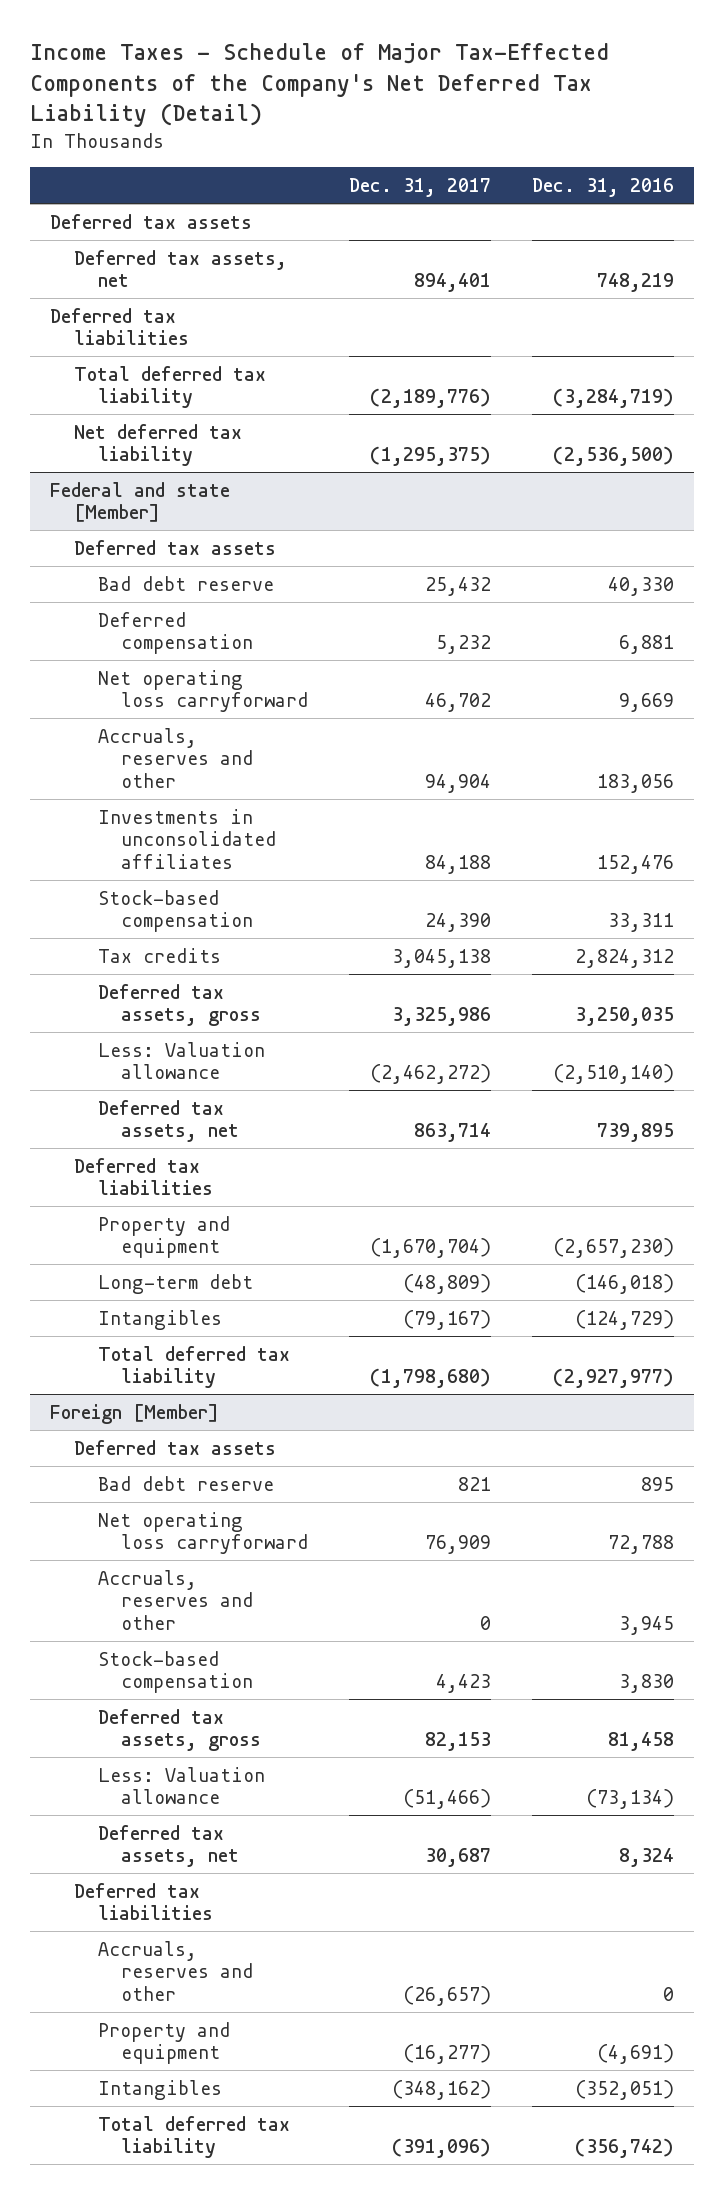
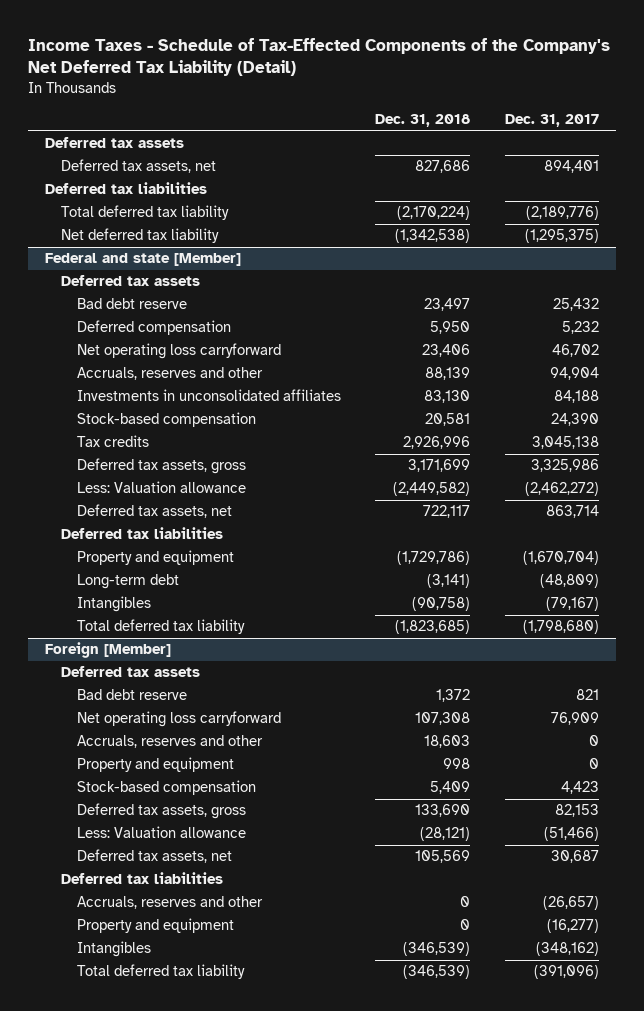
- Income Taxes - Schedule of Major Tax-Effected Components of the Company's Net Deferred Tax Liability (Detail)
+ Income Taxes - Schedule of Tax-Effected Components of the Company's Net Deferred Tax Liability (Detail)
- | Dec. 31, 2017 | Dec. 31, 2016
+ | Dec. 31, 2018 | Dec. 31, 2017
@ Foreign [Member]
+ Property and equipment | 998 | 0

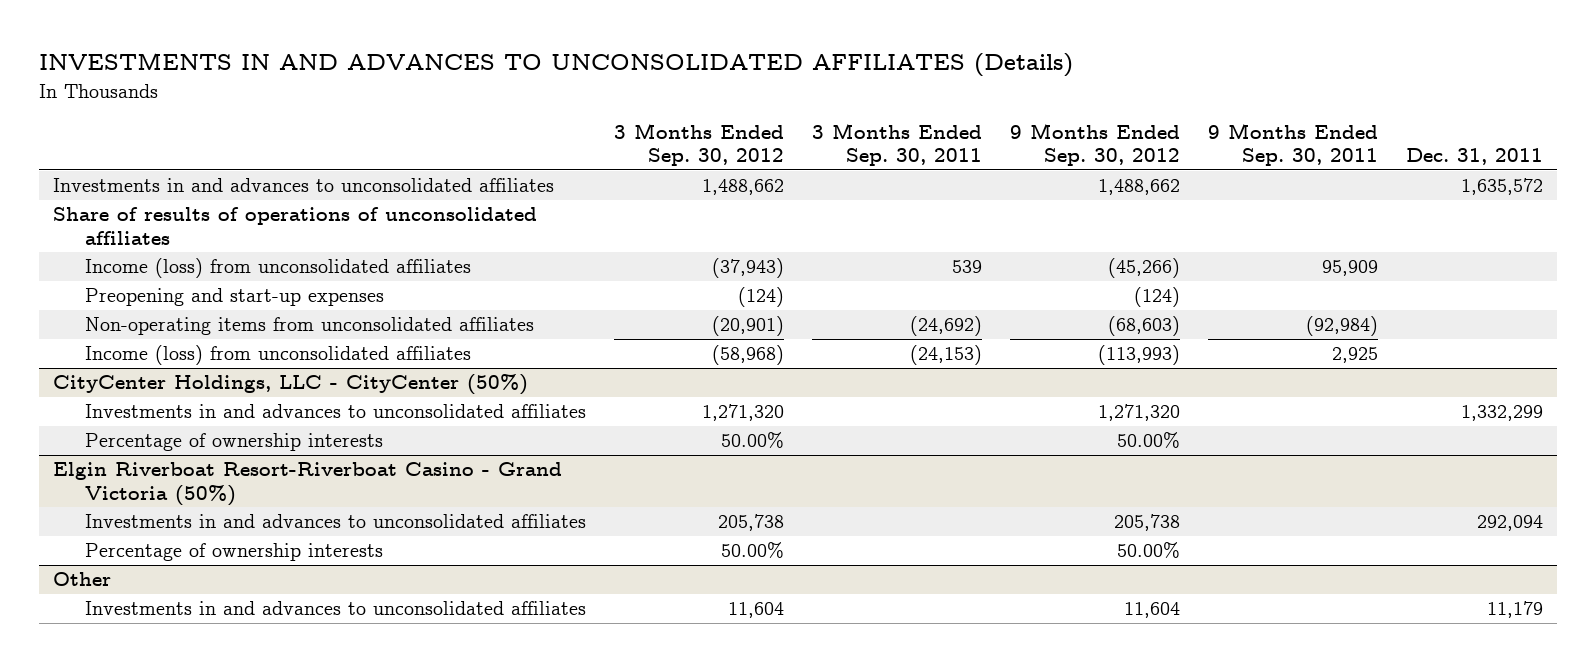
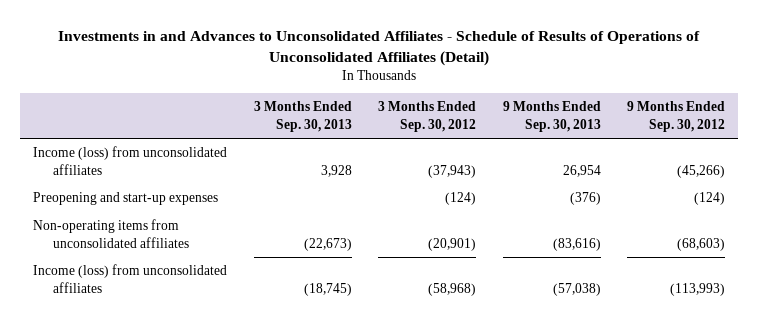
- INVESTMENTS IN AND ADVANCES TO UNCONSOLIDATED AFFILIATES (Details)
+ Investments in and Advances to Unconsolidated Affiliates - Schedule of Results of Operations of Unconsolidated Affiliates (Detail)
- | 3 Months Ended Sep. 30, 2012 | 3 Months Ended Sep. 30, 2011 | 9 Months Ended Sep. 30, 2012 | 9 Months Ended Sep. 30, 2011 | Dec. 31, 2011
+ | 3 Months Ended Sep. 30, 2013 | 3 Months Ended Sep. 30, 2012 | 9 Months Ended Sep. 30, 2013 | 9 Months Ended Sep. 30, 2012
- Investments in and advances to unconsolidated affiliates | 1,488,662 | | 1,488,662 | | 1,635,572
- Share of results of operations of unconsolidated affiliates
- CityCenter Holdings, LLC - CityCenter (50%)
- Investments in and advances to unconsolidated affiliates | 1,271,320 | | 1,271,320 | | 1,332,299
- Percentage of ownership interests | 50.00% | | 50.00% | |
- Elgin Riverboat Resort-Riverboat Casino - Grand Victoria (50%)
- Investments in and advances to unconsolidated affiliates | 205,738 | | 205,738 | | 292,094
- Percentage of ownership interests | 50.00% | | 50.00% | |
- Other
- Investments in and advances to unconsolidated affiliates | 11,604 | | 11,604 | | 11,179

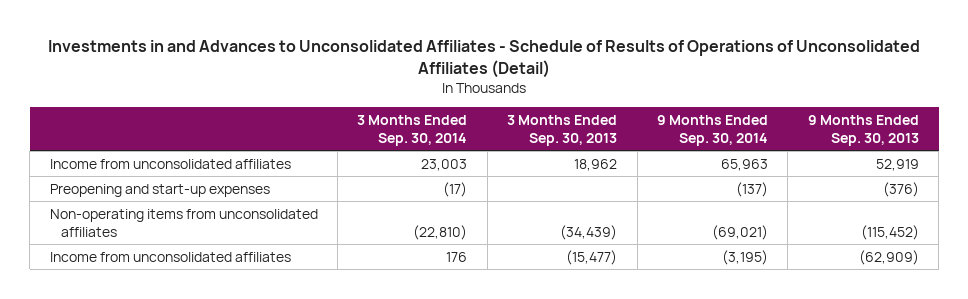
- | 3 Months Ended Sep. 30, 2013 | 3 Months Ended Sep. 30, 2012 | 9 Months Ended Sep. 30, 2013 | 9 Months Ended Sep. 30, 2012
+ | 3 Months Ended Sep. 30, 2014 | 3 Months Ended Sep. 30, 2013 | 9 Months Ended Sep. 30, 2014 | 9 Months Ended Sep. 30, 2013
- Income (loss) from unconsolidated affiliates | 3,928 | (37,943) | 26,954 | (45,266)
+ Income from unconsolidated affiliates | 23,003 | 18,962 | 65,963 | 52,919
- Non-operating items from unconsolidated affiliates | (22,673) | (20,901) | (83,616) | (68,603)
- Income (loss) from unconsolidated affiliates | (18,745) | (58,968) | (57,038) | (113,993)
+ Non-operating items from unconsolidated affiliates | (22,810) | (34,439) | (69,021) | (115,452)
+ Income from unconsolidated affiliates | 176 | (15,477) | (3,195) | (62,909)

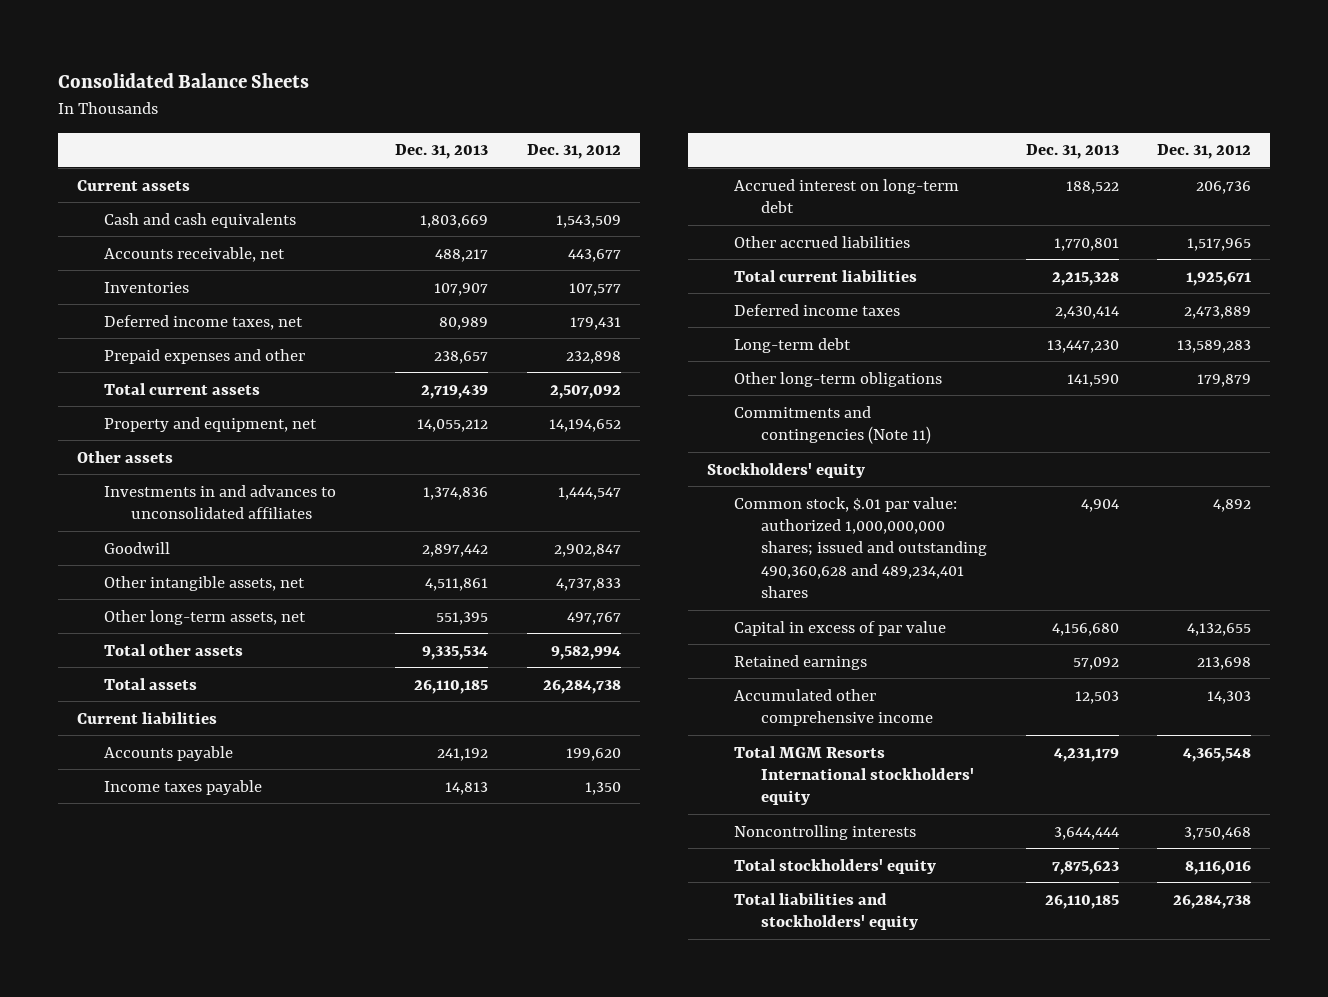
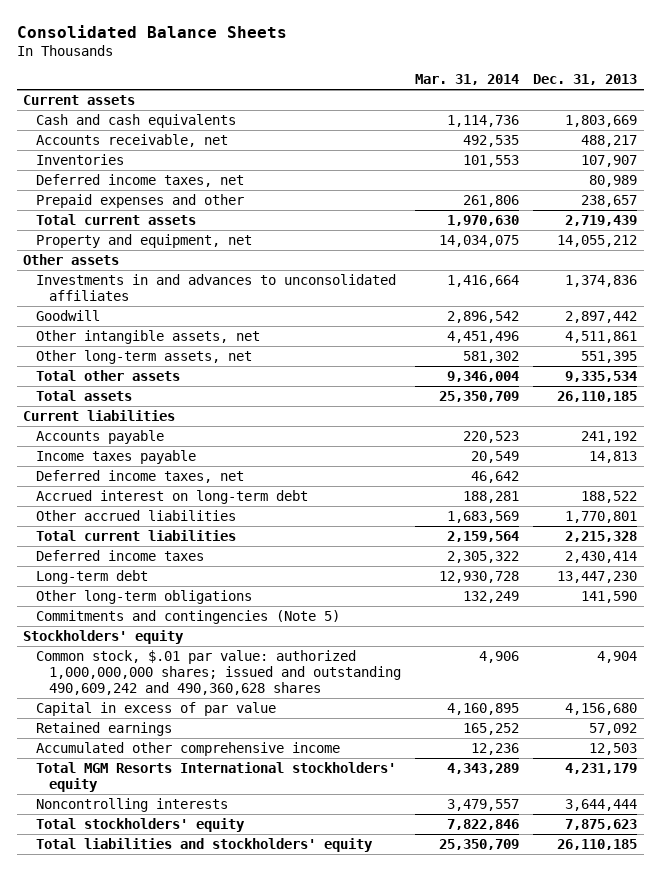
- | Dec. 31, 2013 | Dec. 31, 2012
+ | Mar. 31, 2014 | Dec. 31, 2013
+ Deferred income taxes, net | 46,642 |
- Commitments and contingencies (Note 11)
+ Commitments and contingencies (Note 5)
- Common stock, $.01 par value: authorized 1,000,000,000 shares; issued and outstanding 490,360,628 and 489,234,401 shares | 4,904 | 4,892
+ Common stock, $.01 par value: authorized 1,000,000,000 shares; issued and outstanding 490,609,242 and 490,360,628 shares | 4,906 | 4,904

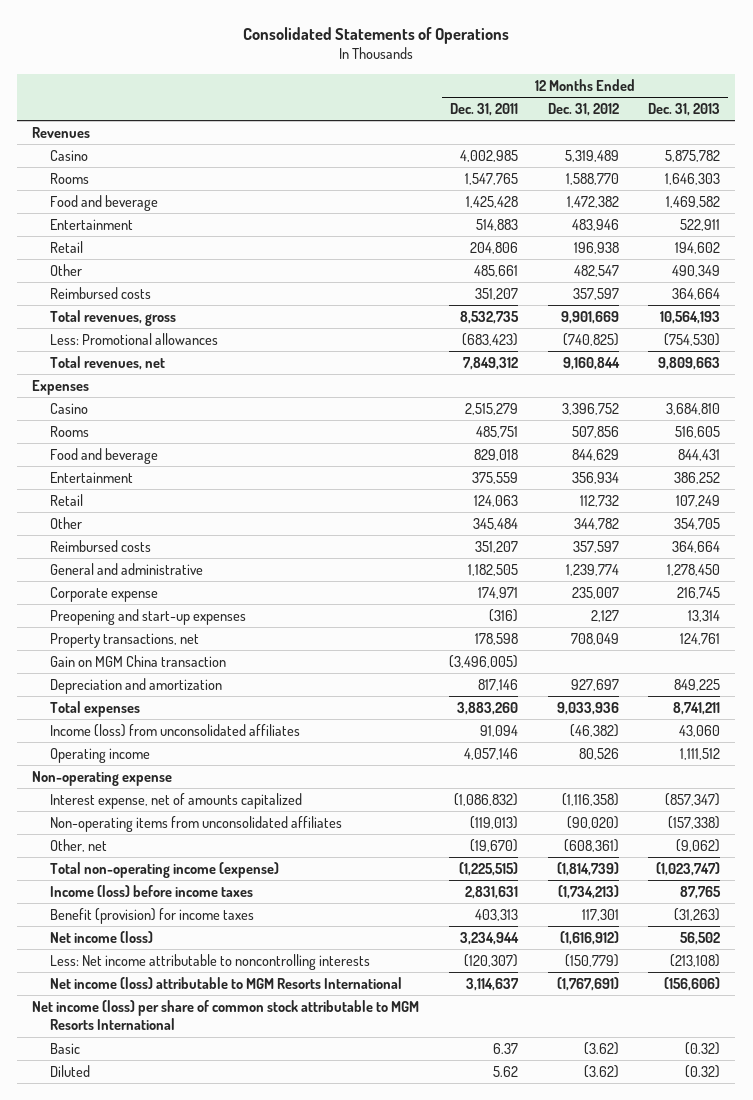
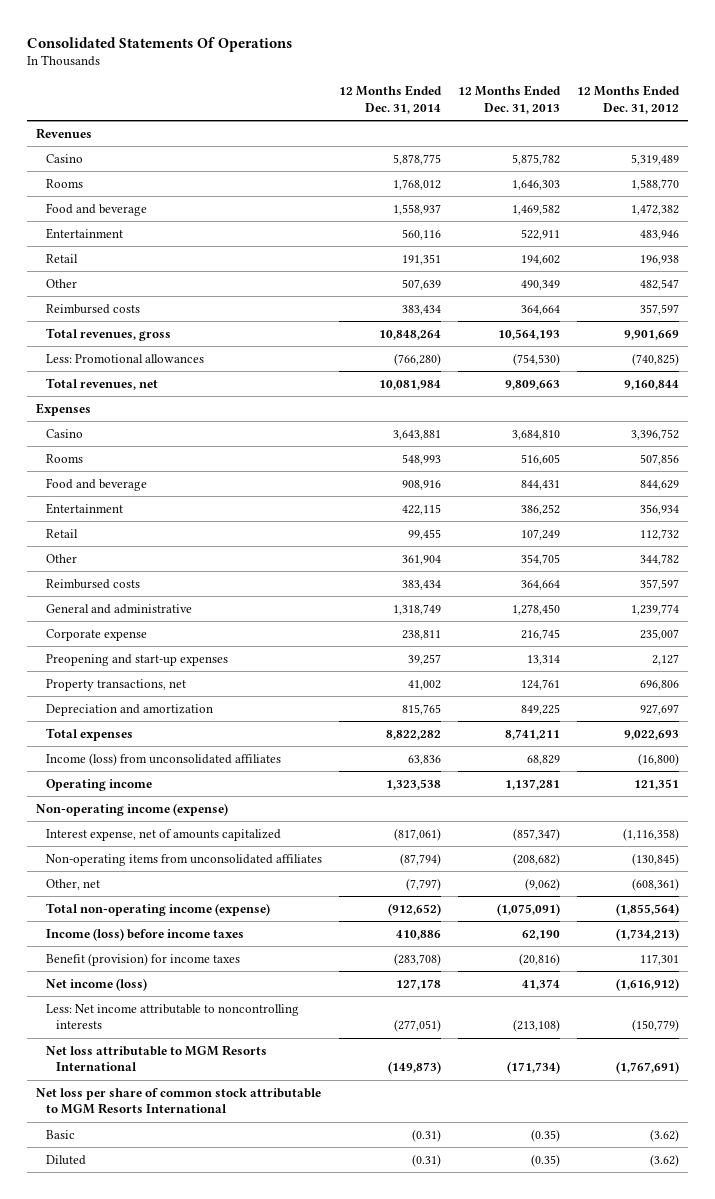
- Consolidated Statements of Operations
+ Consolidated Statements Of Operations
- | 12 Months Ended Dec. 31, 2011 | 12 Months Ended Dec. 31, 2012 | 12 Months Ended Dec. 31, 2013
+ | 12 Months Ended Dec. 31, 2014 | 12 Months Ended Dec. 31, 2013 | 12 Months Ended Dec. 31, 2012
- Property transactions, net | 178,598 | 708,049 | 124,761
- Gain on MGM China transaction | (3,496,005) | |
+ Property transactions, net | 41,002 | 124,761 | 696,806
- Total expenses | 3,883,260 | 9,033,936 | 8,741,211
- Income (loss) from unconsolidated affiliates | 91,094 | (46,382) | 43,060
- Operating income | 4,057,146 | 80,526 | 1,111,512
- Non-operating expense
+ Total expenses | 8,822,282 | 8,741,211 | 9,022,693
+ Income (loss) from unconsolidated affiliates | 63,836 | 68,829 | (16,800)
+ Operating income | 1,323,538 | 1,137,281 | 121,351
+ Non-operating income (expense)
- Non-operating items from unconsolidated affiliates | (119,013) | (90,020) | (157,338)
+ Non-operating items from unconsolidated affiliates | (87,794) | (208,682) | (130,845)
- Total non-operating income (expense) | (1,225,515) | (1,814,739) | (1,023,747)
- Income (loss) before income taxes | 2,831,631 | (1,734,213) | 87,765
- Benefit (provision) for income taxes | 403,313 | 117,301 | (31,263)
- Net income (loss) | 3,234,944 | (1,616,912) | 56,502
+ Total non-operating income (expense) | (912,652) | (1,075,091) | (1,855,564)
+ Income (loss) before income taxes | 410,886 | 62,190 | (1,734,213)
+ Benefit (provision) for income taxes | (283,708) | (20,816) | 117,301
+ Net income (loss) | 127,178 | 41,374 | (1,616,912)
- Net income (loss) attributable to MGM Resorts International | 3,114,637 | (1,767,691) | (156,606)
- Net income (loss) per share of common stock attributable to MGM Resorts International
- Basic | 6.37 | (3.62) | (0.32)
- Diluted | 5.62 | (3.62) | (0.32)
+ Net loss attributable to MGM Resorts International | (149,873) | (171,734) | (1,767,691)
+ Net loss per share of common stock attributable to MGM Resorts International
+ Basic | (0.31) | (0.35) | (3.62)
+ Diluted | (0.31) | (0.35) | (3.62)

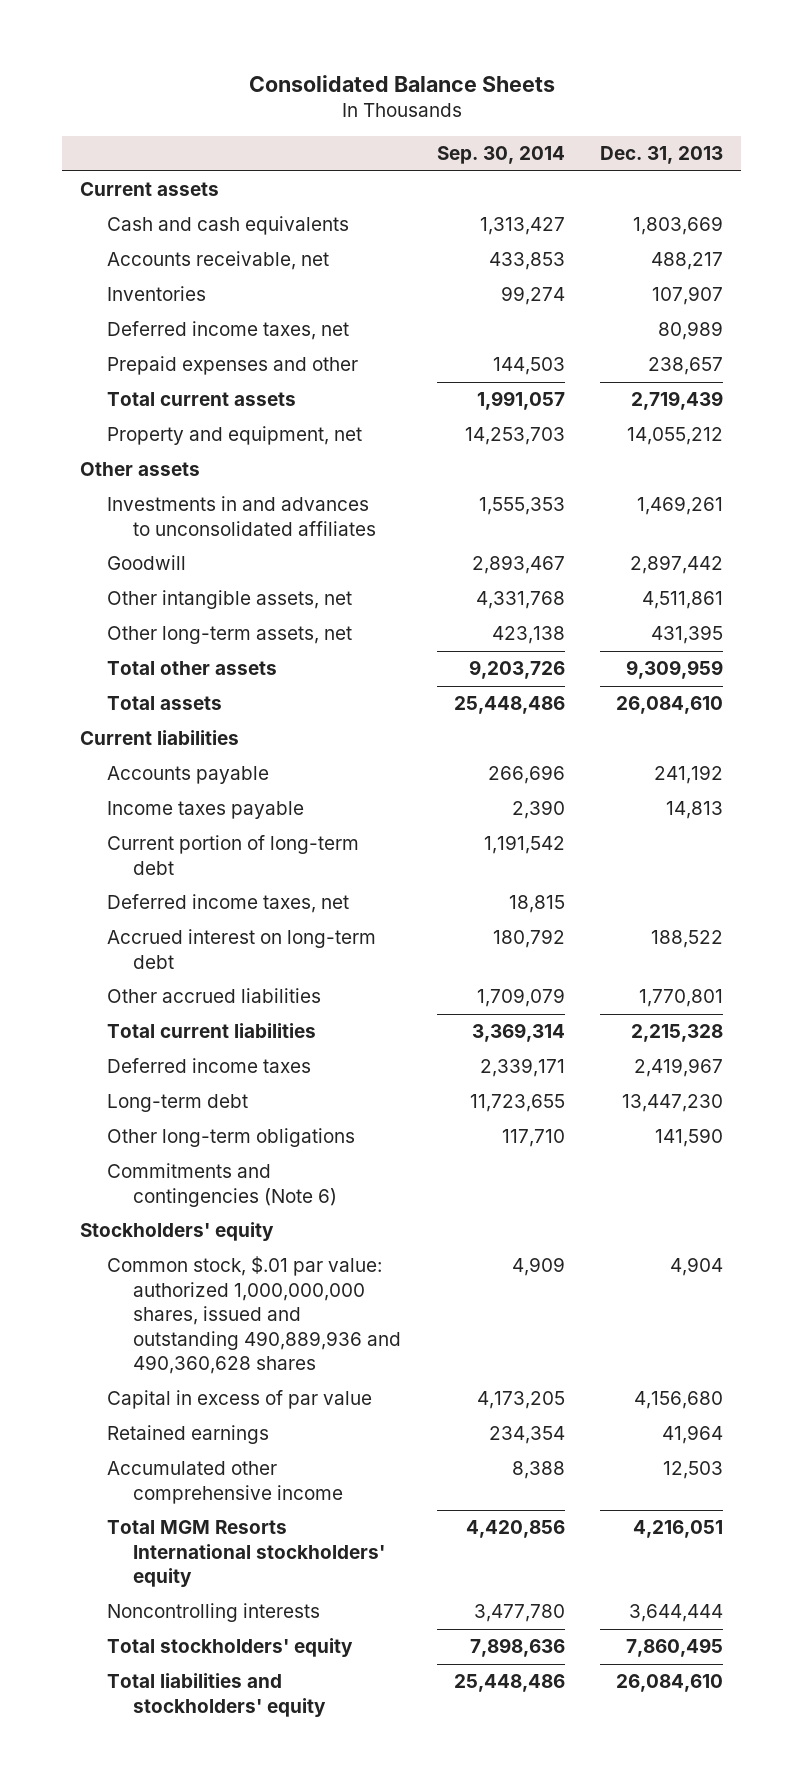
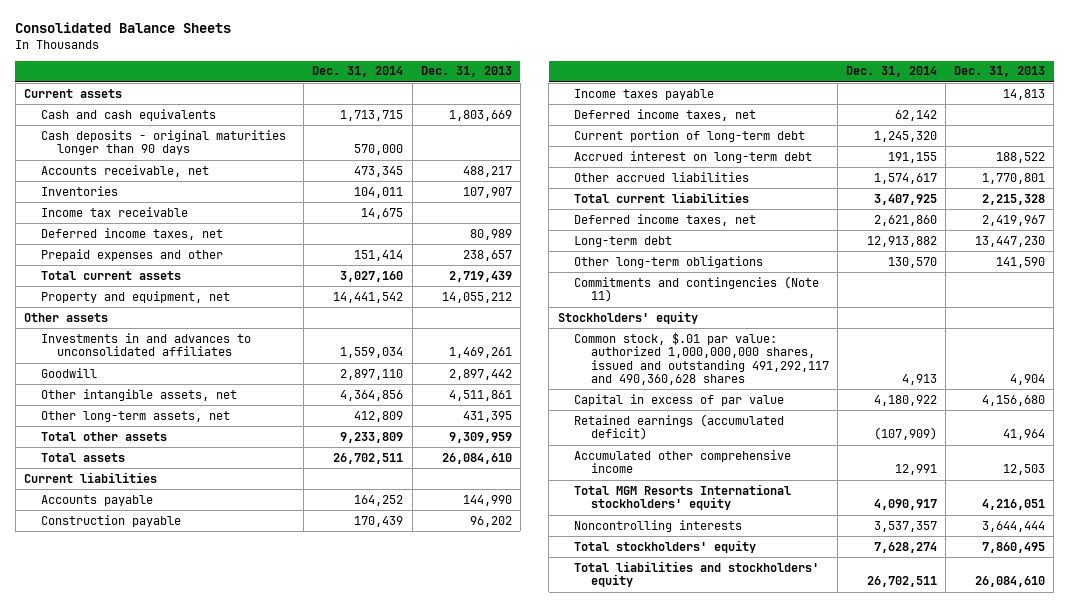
- | Sep. 30, 2014 | Dec. 31, 2013
+ | Dec. 31, 2014 | Dec. 31, 2013
+ Cash deposits - original maturities longer than 90 days | 570,000 |
+ Income tax receivable | 14,675 |
- Accounts payable | 266,696 | 241,192
+ Accounts payable | 164,252 | 144,990
+ Construction payable | 170,439 | 96,202
moved down: Current portion of long-term debt | 1,245,320 |
- Deferred income taxes | 2,339,171 | 2,419,967
+ Deferred income taxes, net | 2,621,860 | 2,419,967
- Commitments and contingencies (Note 6)
+ Commitments and contingencies (Note 11)
- Common stock, $.01 par value: authorized 1,000,000,000 shares, issued and outstanding 490,889,936 and 490,360,628 shares | 4,909 | 4,904
+ Common stock, $.01 par value: authorized 1,000,000,000 shares, issued and outstanding 491,292,117 and 490,360,628 shares | 4,913 | 4,904
- Retained earnings | 234,354 | 41,964
+ Retained earnings (accumulated deficit) | (107,909) | 41,964

